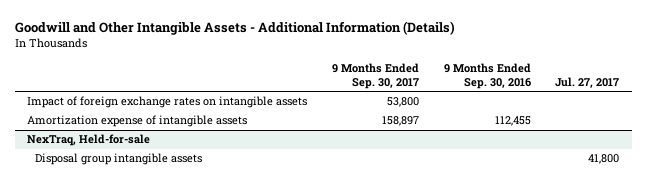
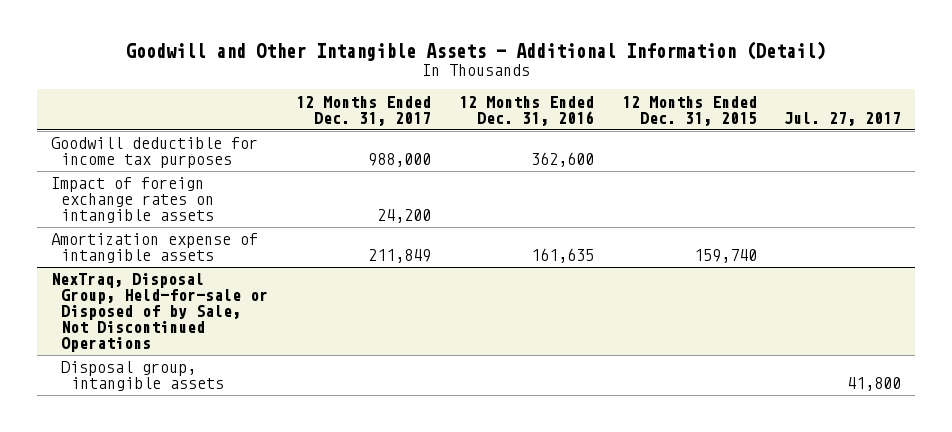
- Goodwill and Other Intangible Assets - Additional Information (Details)
+ Goodwill and Other Intangible Assets - Additional Information (Detail)
- | 9 Months Ended Sep. 30, 2017 | 9 Months Ended Sep. 30, 2016 | Jul. 27, 2017
+ | 12 Months Ended Dec. 31, 2017 | 12 Months Ended Dec. 31, 2016 | 12 Months Ended Dec. 31, 2015 | Jul. 27, 2017
+ Goodwill deductible for income tax purposes | 988,000 | 362,600 | |
- NexTraq, Held-for-sale
- Disposal group intangible assets | | | 41,800
+ NexTraq, Disposal Group, Held-for-sale or Disposed of by Sale, Not Discontinued Operations
+ Disposal group, intangible assets | | | | 41,800

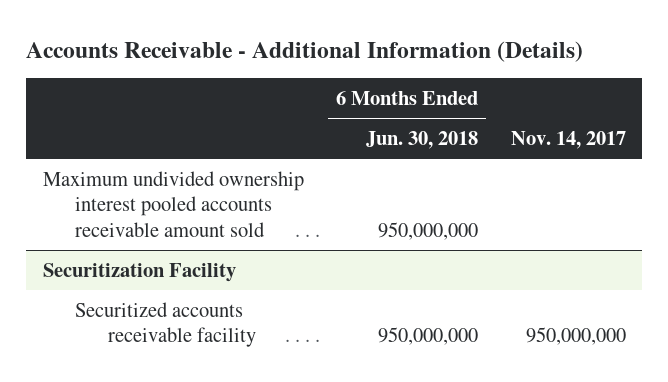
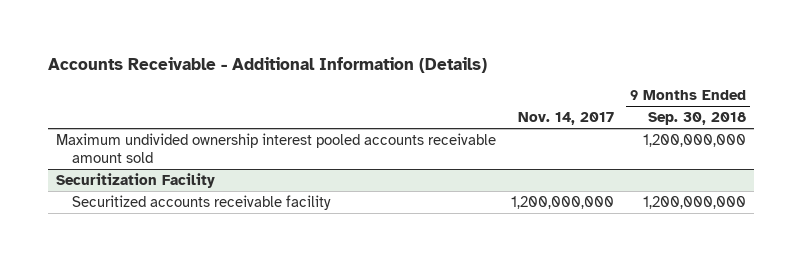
- | 6 Months Ended Jun. 30, 2018 | Nov. 14, 2017
+ | Nov. 14, 2017 | 9 Months Ended Sep. 30, 2018
@ Securitization Facility
- Securitized accounts receivable facility | 950,000,000 | 950,000,000
+ Securitized accounts receivable facility | 1,200,000,000 | 1,200,000,000

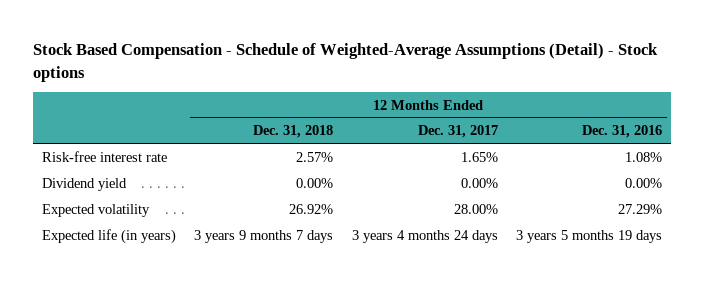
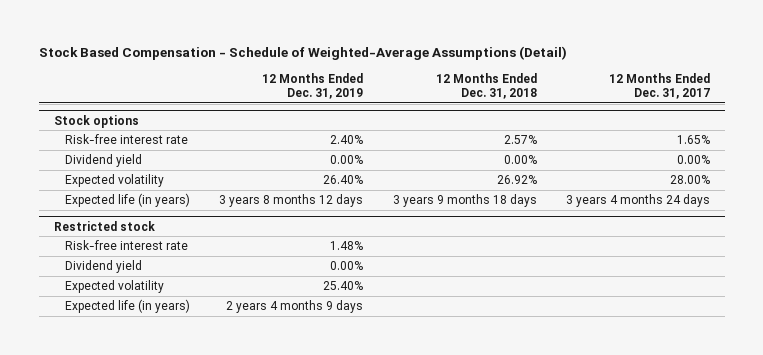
- Stock Based Compensation - Schedule of Weighted-Average Assumptions (Detail) - Stock options
+ Stock Based Compensation - Schedule of Weighted-Average Assumptions (Detail)
- | 12 Months Ended Dec. 31, 2018 | 12 Months Ended Dec. 31, 2017 | 12 Months Ended Dec. 31, 2016
+ | 12 Months Ended Dec. 31, 2019 | 12 Months Ended Dec. 31, 2018 | 12 Months Ended Dec. 31, 2017
+ Stock options
- Expected life (in years) | 3 years 9 months 7 days | 3 years 4 months 24 days | 3 years 5 months 19 days
+ Expected life (in years) | 3 years 8 months 12 days | 3 years 9 months 18 days | 3 years 4 months 24 days
+ Restricted stock
+ Risk-free interest rate | 1.48% | |
+ Dividend yield | 0.00% | |
+ Expected volatility | 25.40% | |
+ Expected life (in years) | 2 years 4 months 9 days | |

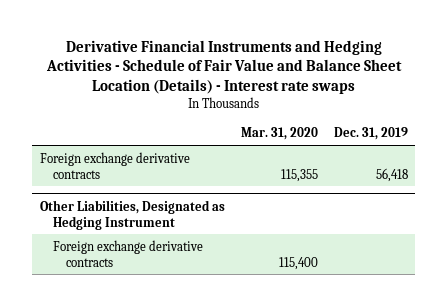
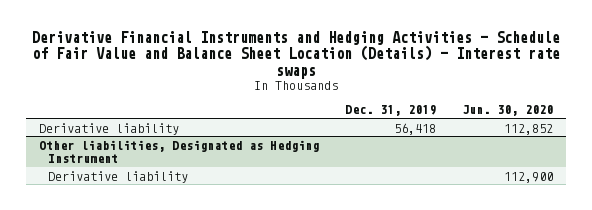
- | Mar. 31, 2020 | Dec. 31, 2019
+ | Dec. 31, 2019 | Jun. 30, 2020
- Foreign exchange derivative contracts | 115,355 | 56,418
- Other Liabilities, Designated as Hedging Instrument
- Foreign exchange derivative contracts | 115,400 |
+ Derivative liability | 56,418 | 112,852
+ Other liabilities, Designated as Hedging Instrument
+ Derivative liability | | 112,900

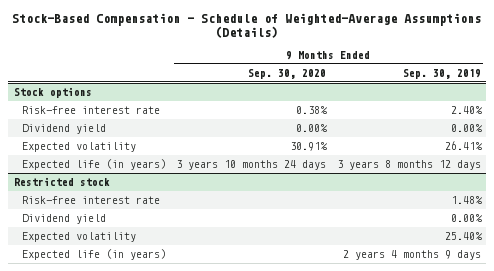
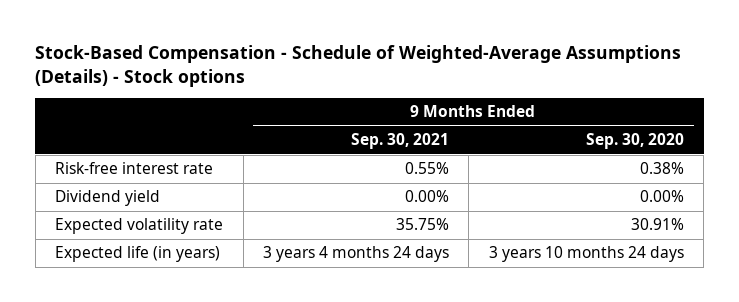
- Stock-Based Compensation - Schedule of Weighted-Average Assumptions (Details)
+ Stock-Based Compensation - Schedule of Weighted-Average Assumptions (Details) - Stock options
- | 9 Months Ended Sep. 30, 2020 | 9 Months Ended Sep. 30, 2019
+ | 9 Months Ended Sep. 30, 2021 | 9 Months Ended Sep. 30, 2020
- Stock options
- Expected volatility | 30.91% | 26.41%
+ Expected volatility rate | 35.75% | 30.91%
- Restricted stock
- Risk-free interest rate | | 1.48%
- Dividend yield | | 0.00%
- Expected volatility | | 25.40%
- Expected life (in years) | | 2 years 4 months 9 days

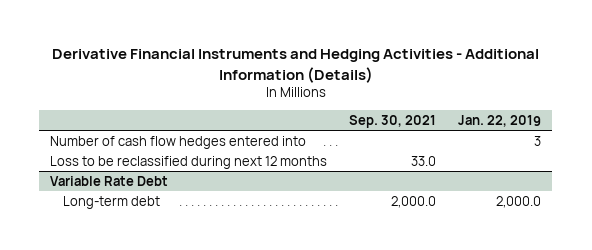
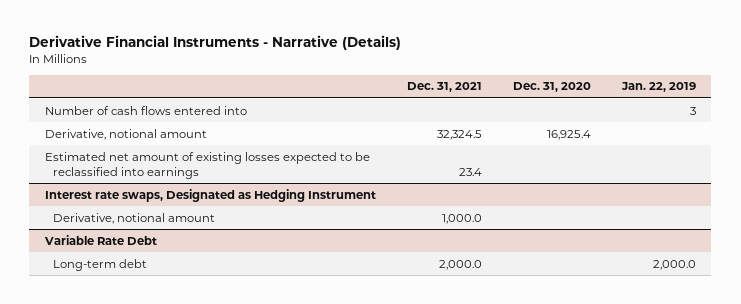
- Derivative Financial Instruments and Hedging Activities - Additional Information (Details)
+ Derivative Financial Instruments - Narrative (Details)
- | Sep. 30, 2021 | Jan. 22, 2019
+ | Dec. 31, 2021 | Dec. 31, 2020 | Jan. 22, 2019
- Number of cash flow hedges entered into | | 3
- Loss to be reclassified during next 12 months | 33.0 |
+ Number of cash flows entered into | | | 3
+ Derivative, notional amount | 32,324.5 | 16,925.4 |
+ Estimated net amount of existing losses expected to be reclassified into earnings | 23.4 | |
+ Interest rate swaps, Designated as Hedging Instrument
+ Derivative, notional amount | 1,000.0 | |

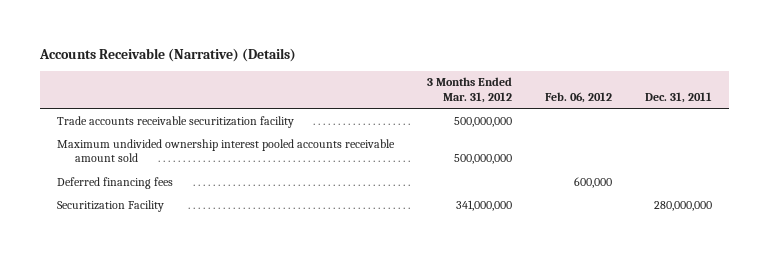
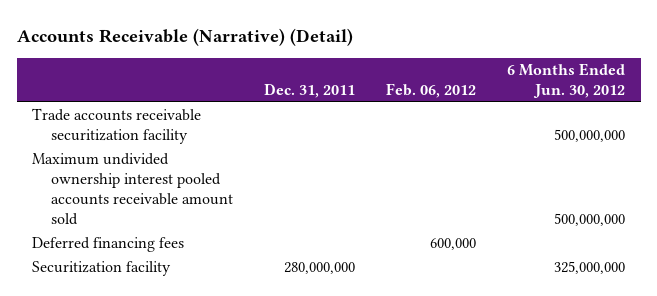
- Accounts Receivable (Narrative) (Details)
+ Accounts Receivable (Narrative) (Detail)
- | 3 Months Ended Mar. 31, 2012 | Feb. 06, 2012 | Dec. 31, 2011
+ | Dec. 31, 2011 | Feb. 06, 2012 | 6 Months Ended Jun. 30, 2012
- Securitization Facility | 341,000,000 | | 280,000,000
+ Securitization facility | 280,000,000 | | 325,000,000

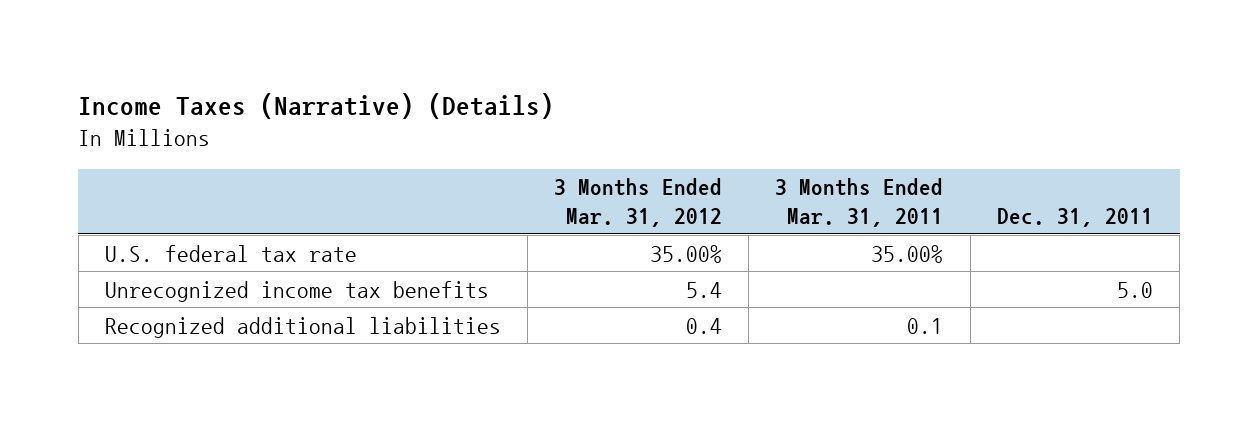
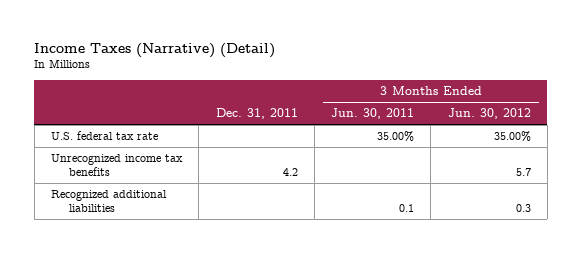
- Income Taxes (Narrative) (Details)
+ Income Taxes (Narrative) (Detail)
- | 3 Months Ended Mar. 31, 2012 | 3 Months Ended Mar. 31, 2011 | Dec. 31, 2011
+ | Dec. 31, 2011 | 3 Months Ended Jun. 30, 2011 | 3 Months Ended Jun. 30, 2012
- Unrecognized income tax benefits | 5.4 | | 5.0
+ Unrecognized income tax benefits | 4.2 | | 5.7

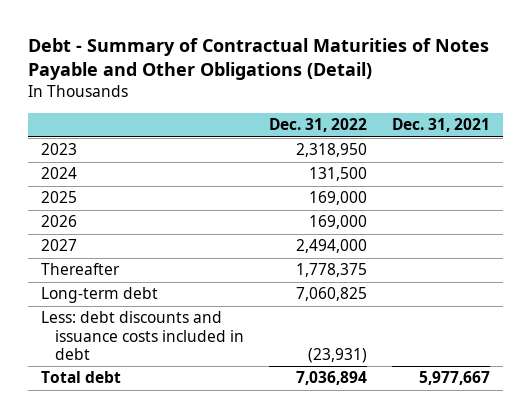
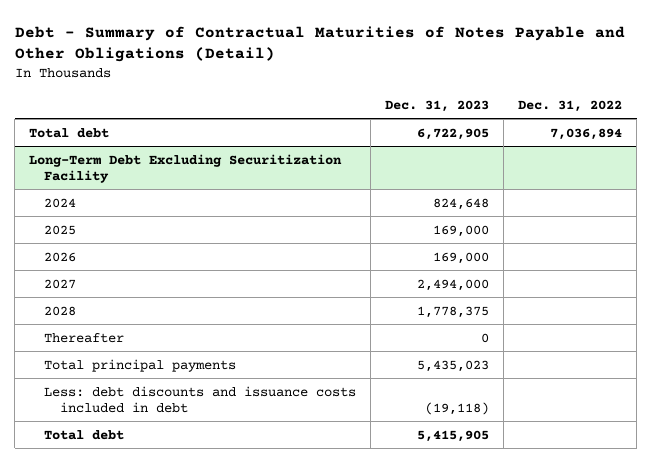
- | Dec. 31, 2022 | Dec. 31, 2021
+ | Dec. 31, 2023 | Dec. 31, 2022
- 2023 | 2,318,950 |
- 2024 | 131,500 |
- 2025 | 169,000 |
- 2026 | 169,000 |
- 2027 | 2,494,000 |
- Thereafter | 1,778,375 |
- Long-term debt | 7,060,825 |
- Less: debt discounts and issuance costs included in debt | (23,931) |
+ Long-Term Debt Excluding Securitization Facility
+ 2024 | 824,648 |
+ 2025 | 169,000 |
+ 2026 | 169,000 |
+ 2027 | 2,494,000 |
+ 2028 | 1,778,375 |
+ Thereafter | 0 |
+ Total principal payments | 5,435,023 |
+ Less: debt discounts and issuance costs included in debt | (19,118) |
+ Total debt | 5,415,905 |

